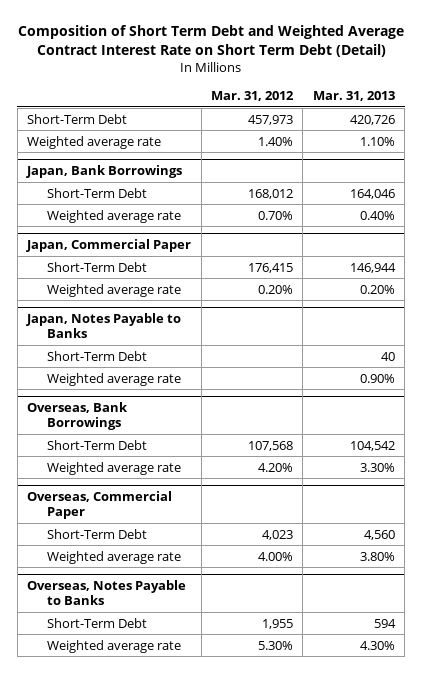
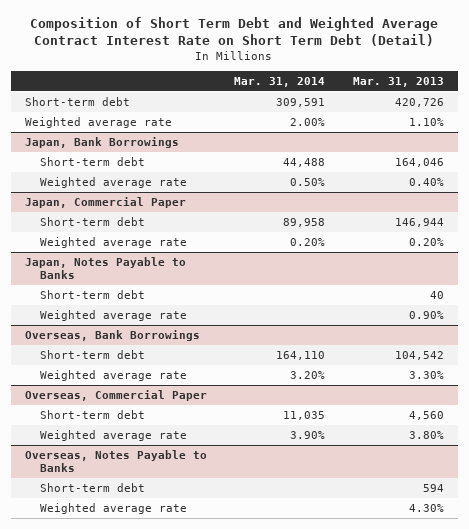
- | Mar. 31, 2012 | Mar. 31, 2013
+ | Mar. 31, 2014 | Mar. 31, 2013
- Short-Term Debt | 457,973 | 420,726
+ Short-term debt | 309,591 | 420,726
@ Japan, Bank Borrowings
- Short-Term Debt | 168,012 | 164,046
+ Short-term debt | 44,488 | 164,046
@ Japan, Commercial Paper
- Short-Term Debt | 176,415 | 146,944
+ Short-term debt | 89,958 | 146,944
@ Japan, Notes Payable to Banks
- Short-Term Debt | | 40
+ Short-term debt | | 40
@ Overseas, Bank Borrowings
- Short-Term Debt | 107,568 | 104,542
+ Short-term debt | 164,110 | 104,542
@ Overseas, Commercial Paper
- Short-Term Debt | 4,023 | 4,560
+ Short-term debt | 11,035 | 4,560
@ Overseas, Notes Payable to Banks
- Short-Term Debt | 1,955 | 594
+ Short-term debt | | 594

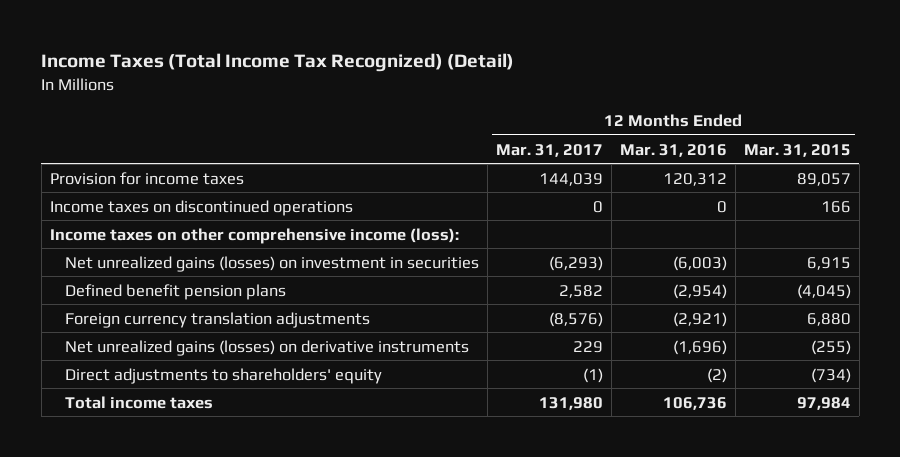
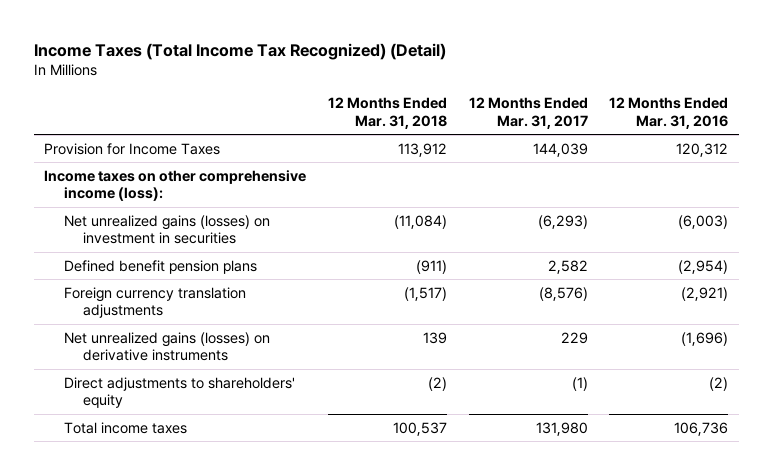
- | 12 Months Ended Mar. 31, 2017 | 12 Months Ended Mar. 31, 2016 | 12 Months Ended Mar. 31, 2015
+ | 12 Months Ended Mar. 31, 2018 | 12 Months Ended Mar. 31, 2017 | 12 Months Ended Mar. 31, 2016
- Provision for income taxes | 144,039 | 120,312 | 89,057
- Income taxes on discontinued operations | 0 | 0 | 166
+ Provision for Income Taxes | 113,912 | 144,039 | 120,312

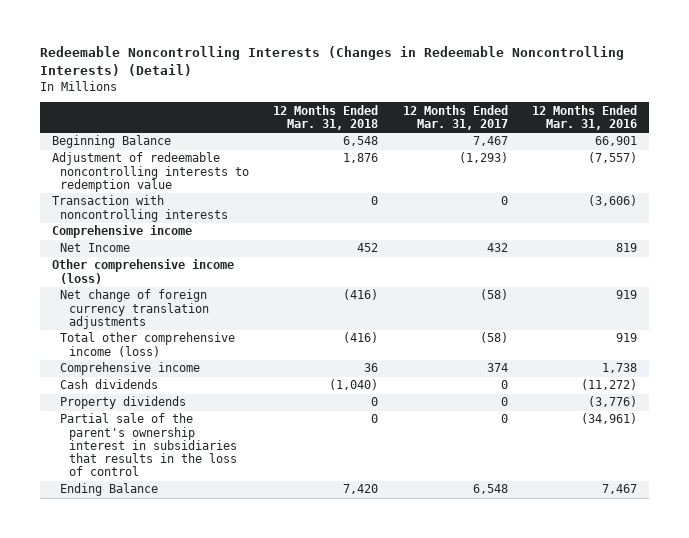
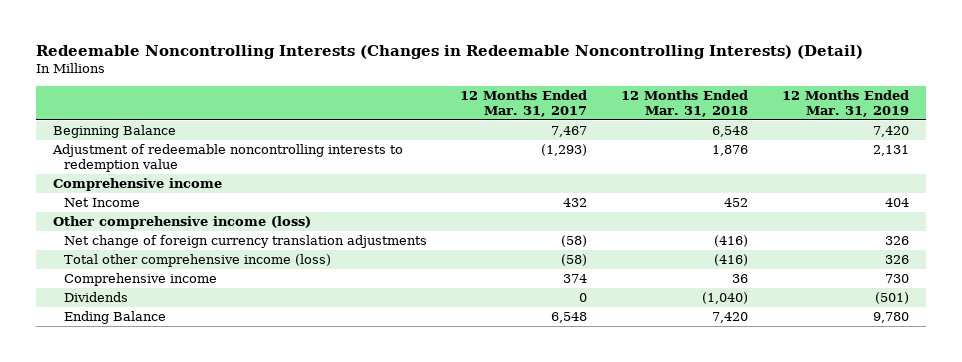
- | 12 Months Ended Mar. 31, 2018 | 12 Months Ended Mar. 31, 2017 | 12 Months Ended Mar. 31, 2016
+ | 12 Months Ended Mar. 31, 2017 | 12 Months Ended Mar. 31, 2018 | 12 Months Ended Mar. 31, 2019
- Transaction with noncontrolling interests | 0 | 0 | (3,606)
- Cash dividends | (1,040) | 0 | (11,272)
- Property dividends | 0 | 0 | (3,776)
- Partial sale of the parent's ownership interest in subsidiaries that results in the loss of control | 0 | 0 | (34,961)
+ Dividends | 0 | (1,040) | (501)

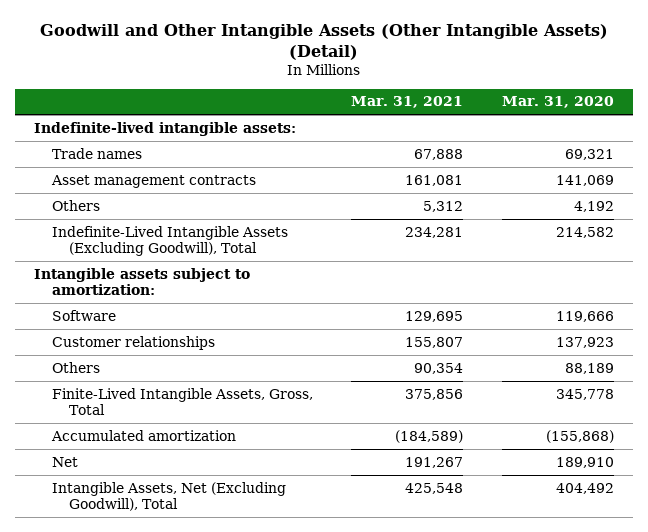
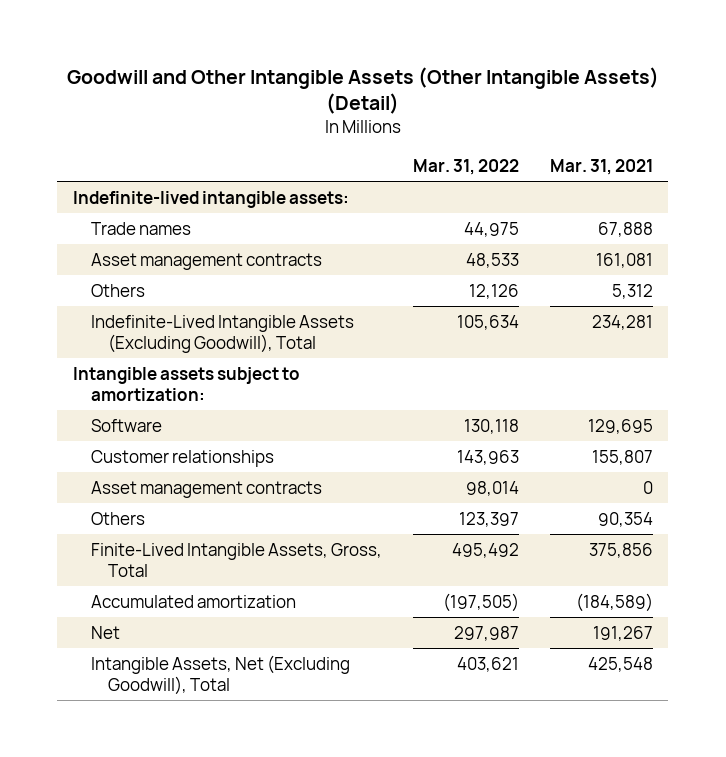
- | Mar. 31, 2021 | Mar. 31, 2020
+ | Mar. 31, 2022 | Mar. 31, 2021
+ Asset management contracts | 98,014 | 0

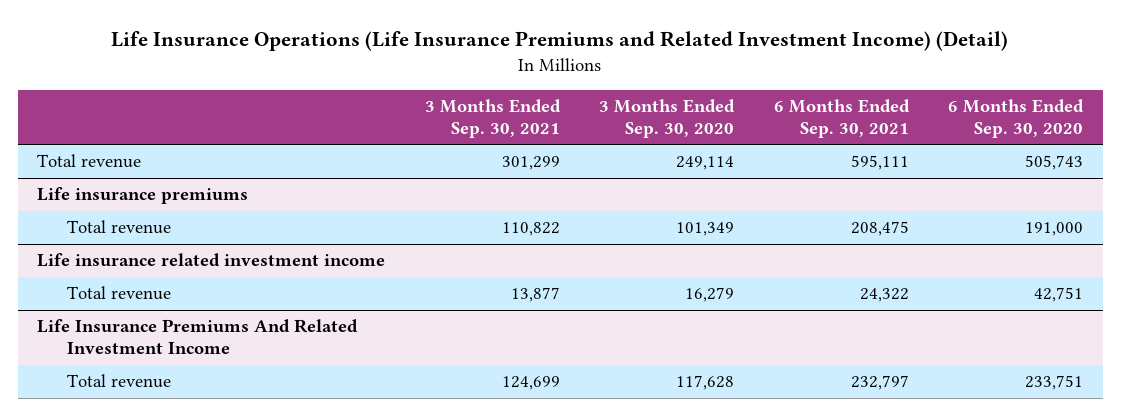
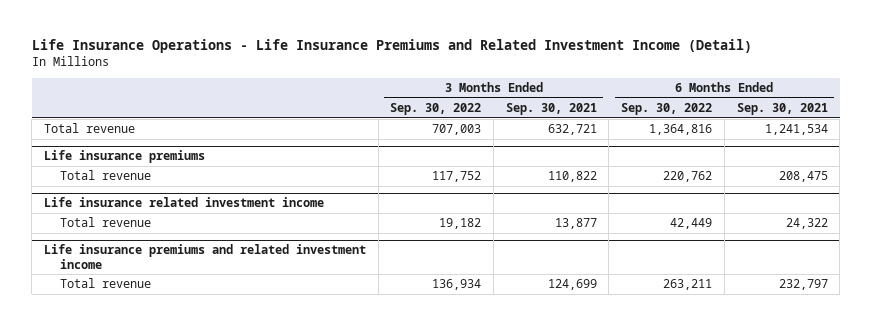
- Life Insurance Operations (Life Insurance Premiums and Related Investment Income) (Detail)
+ Life Insurance Operations - Life Insurance Premiums and Related Investment Income (Detail)
- | 3 Months Ended Sep. 30, 2021 | 3 Months Ended Sep. 30, 2020 | 6 Months Ended Sep. 30, 2021 | 6 Months Ended Sep. 30, 2020
+ | 3 Months Ended Sep. 30, 2022 | 3 Months Ended Sep. 30, 2021 | 6 Months Ended Sep. 30, 2022 | 6 Months Ended Sep. 30, 2021
- Total revenue | 301,299 | 249,114 | 595,111 | 505,743
+ Total revenue | 707,003 | 632,721 | 1,364,816 | 1,241,534
- Life Insurance Premiums And Related Investment Income
+ Life insurance premiums and related investment income

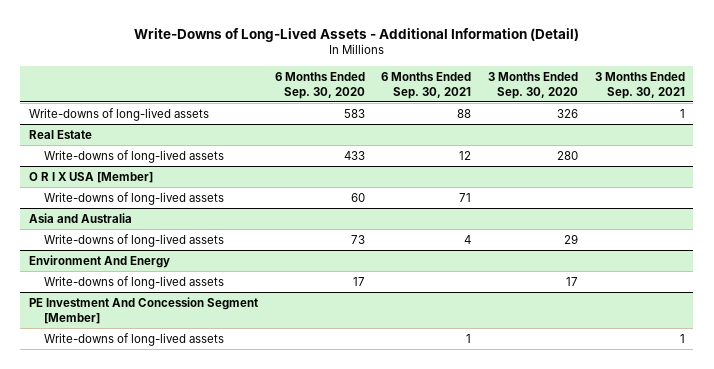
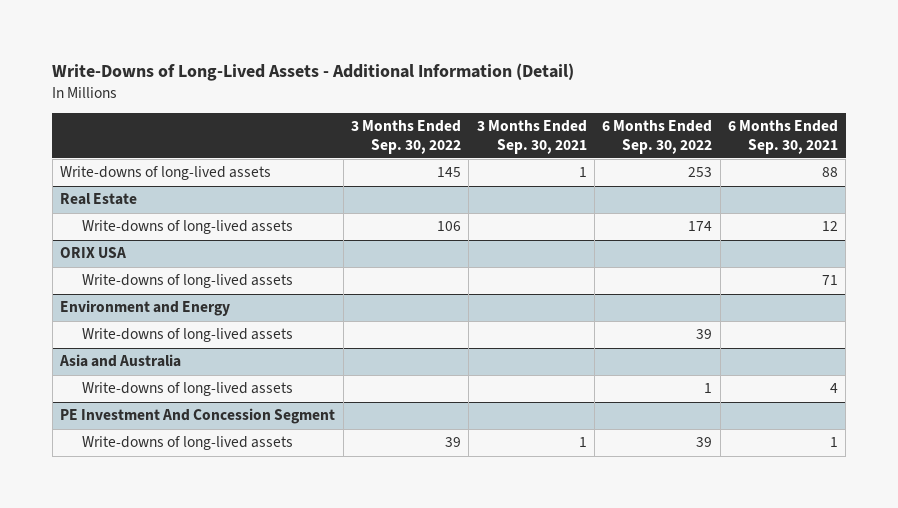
- | 6 Months Ended Sep. 30, 2020 | 6 Months Ended Sep. 30, 2021 | 3 Months Ended Sep. 30, 2020 | 3 Months Ended Sep. 30, 2021
+ | 3 Months Ended Sep. 30, 2022 | 3 Months Ended Sep. 30, 2021 | 6 Months Ended Sep. 30, 2022 | 6 Months Ended Sep. 30, 2021
- O R I X USA [Member]
+ ORIX USA
+ Environment and Energy
+ Write-downs of long-lived assets | | | 39 |
- Environment And Energy
- Write-downs of long-lived assets | 17 | | 17 |
- PE Investment And Concession Segment [Member]
+ PE Investment And Concession Segment

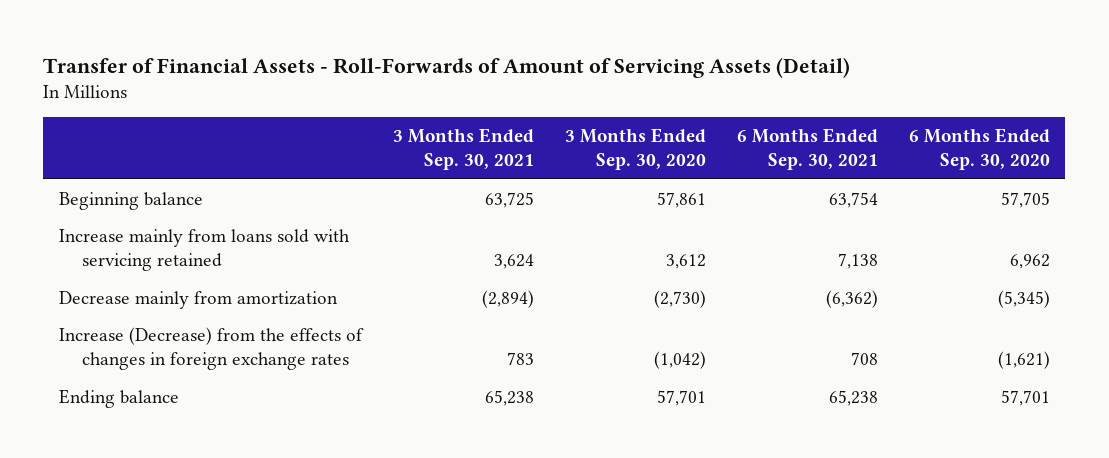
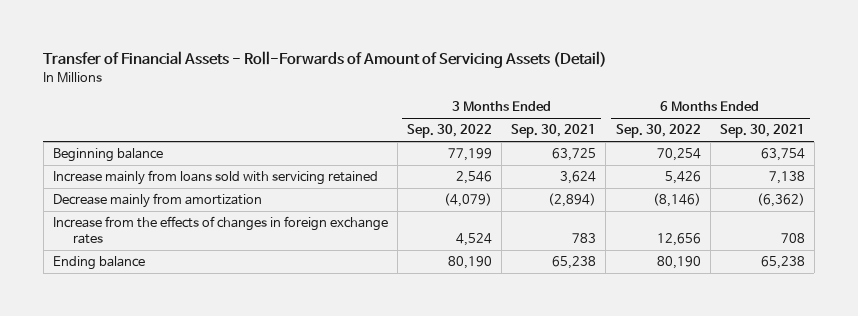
- | 3 Months Ended Sep. 30, 2021 | 3 Months Ended Sep. 30, 2020 | 6 Months Ended Sep. 30, 2021 | 6 Months Ended Sep. 30, 2020
+ | 3 Months Ended Sep. 30, 2022 | 3 Months Ended Sep. 30, 2021 | 6 Months Ended Sep. 30, 2022 | 6 Months Ended Sep. 30, 2021
- Increase (Decrease) from the effects of changes in foreign exchange rates | 783 | (1,042) | 708 | (1,621)
+ Increase from the effects of changes in foreign exchange rates | 4,524 | 783 | 12,656 | 708

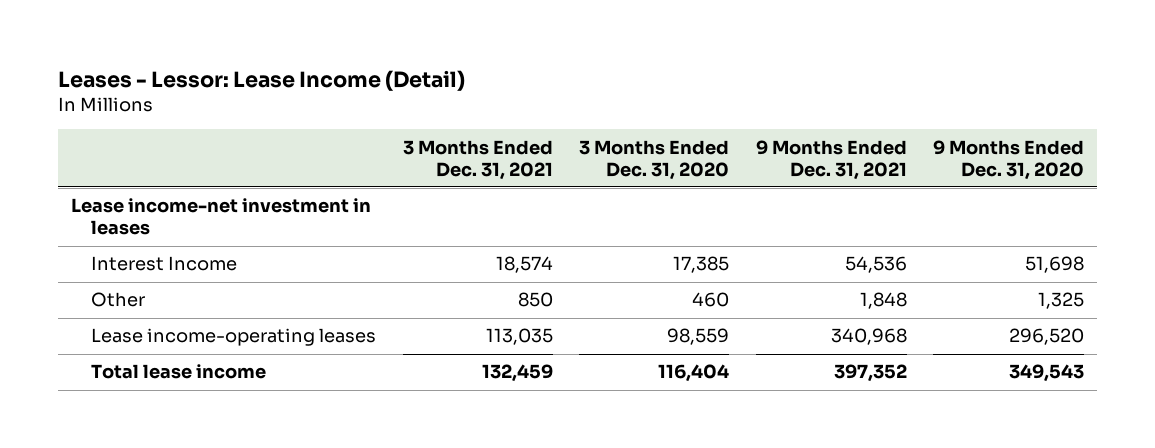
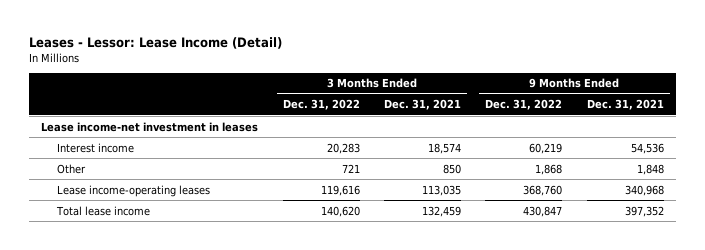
- | 3 Months Ended Dec. 31, 2021 | 3 Months Ended Dec. 31, 2020 | 9 Months Ended Dec. 31, 2021 | 9 Months Ended Dec. 31, 2020
+ | 3 Months Ended Dec. 31, 2022 | 3 Months Ended Dec. 31, 2021 | 9 Months Ended Dec. 31, 2022 | 9 Months Ended Dec. 31, 2021
- Interest Income | 18,574 | 17,385 | 54,536 | 51,698
+ Interest income | 20,283 | 18,574 | 60,219 | 54,536

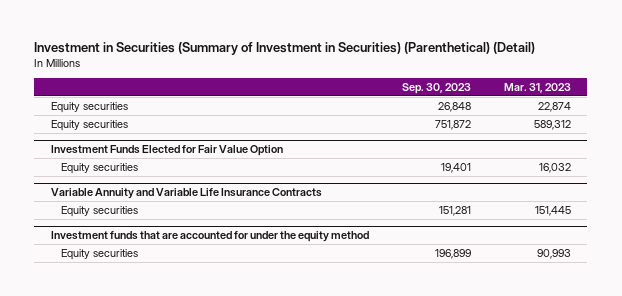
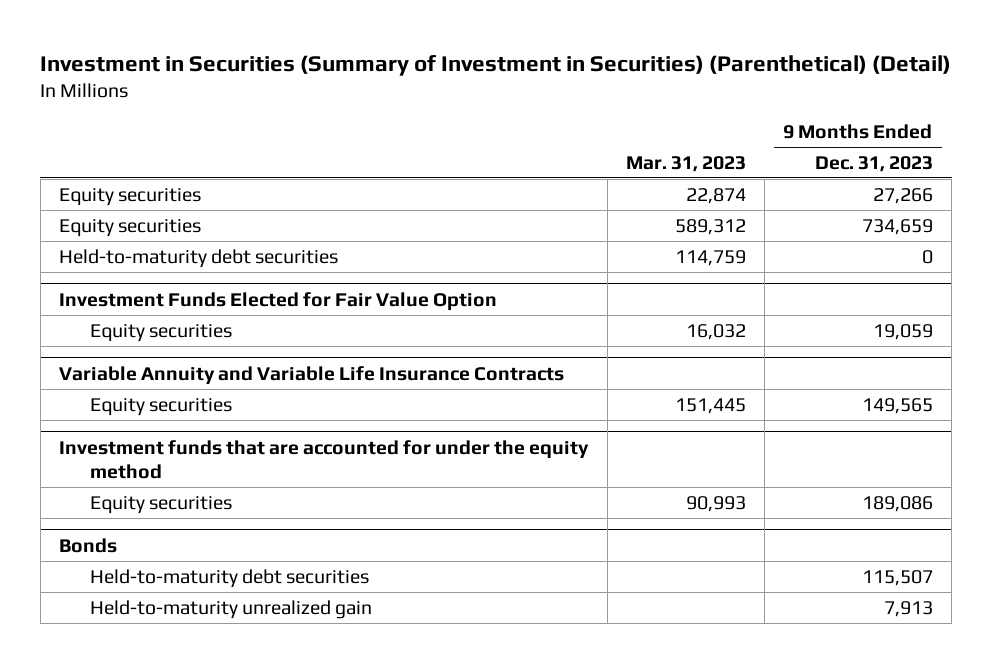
- | Sep. 30, 2023 | Mar. 31, 2023
+ | Mar. 31, 2023 | 9 Months Ended Dec. 31, 2023
+ Held-to-maturity debt securities | 114,759 | 0
+ Bonds
+ Held-to-maturity debt securities | | 115,507
+ Held-to-maturity unrealized gain | | 7,913

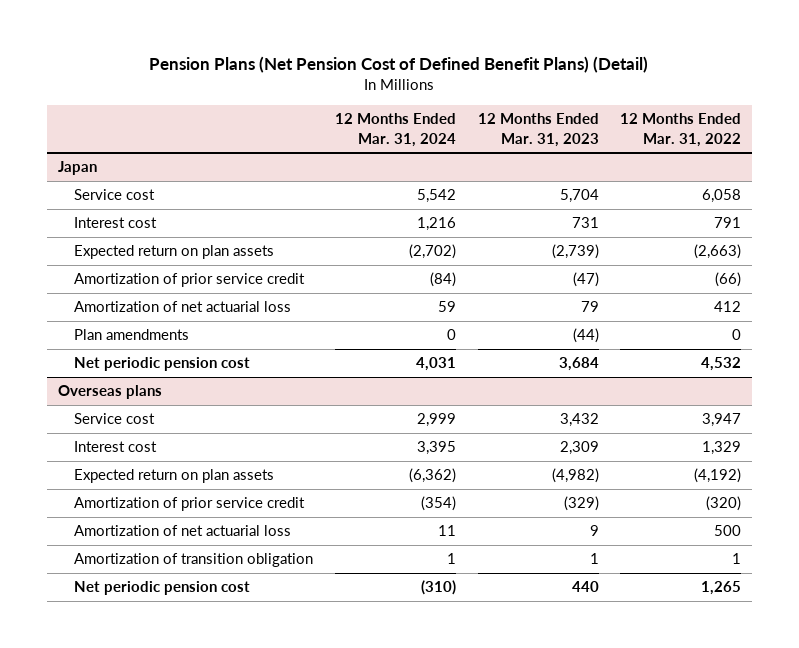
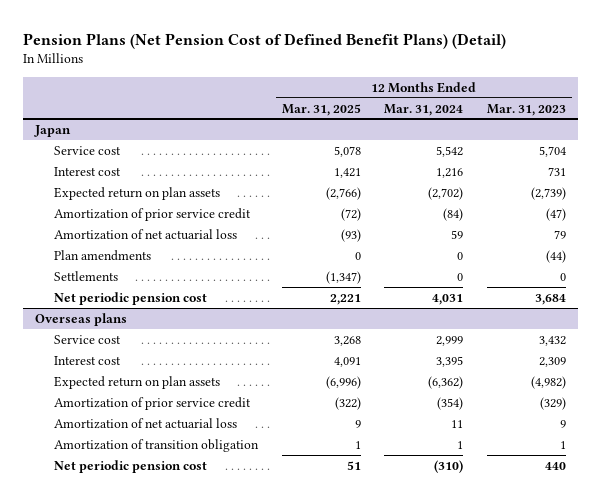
- | 12 Months Ended Mar. 31, 2024 | 12 Months Ended Mar. 31, 2023 | 12 Months Ended Mar. 31, 2022
+ | 12 Months Ended Mar. 31, 2025 | 12 Months Ended Mar. 31, 2024 | 12 Months Ended Mar. 31, 2023
@ Japan
+ Settlements | (1,347) | 0 | 0

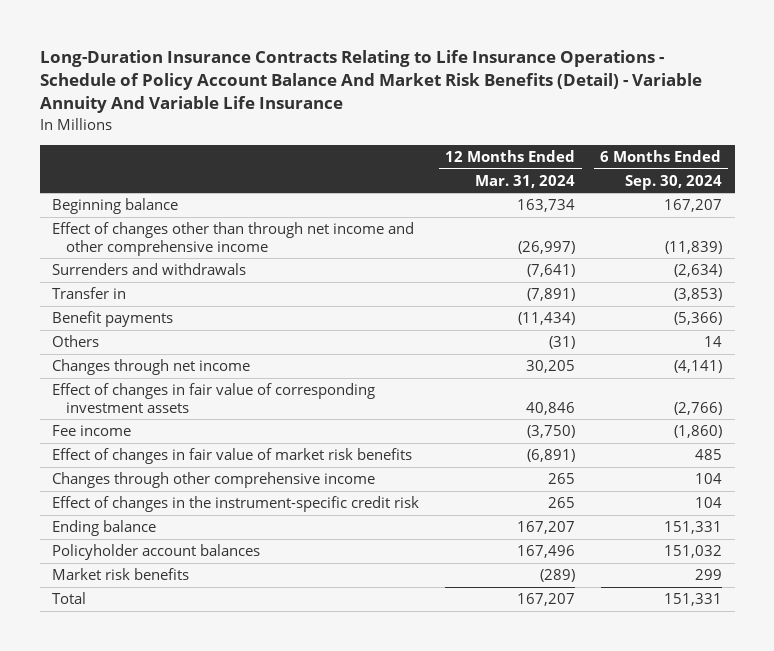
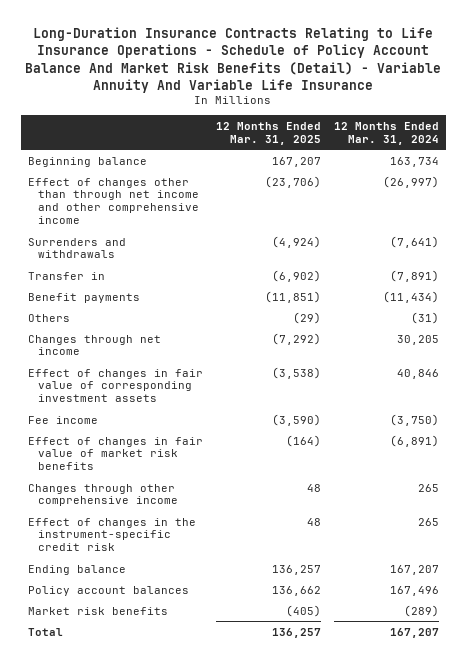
- | 12 Months Ended Mar. 31, 2024 | 6 Months Ended Sep. 30, 2024
+ | 12 Months Ended Mar. 31, 2025 | 12 Months Ended Mar. 31, 2024
- Policyholder account balances | 167,496 | 151,032
+ Policy account balances | 136,662 | 167,496

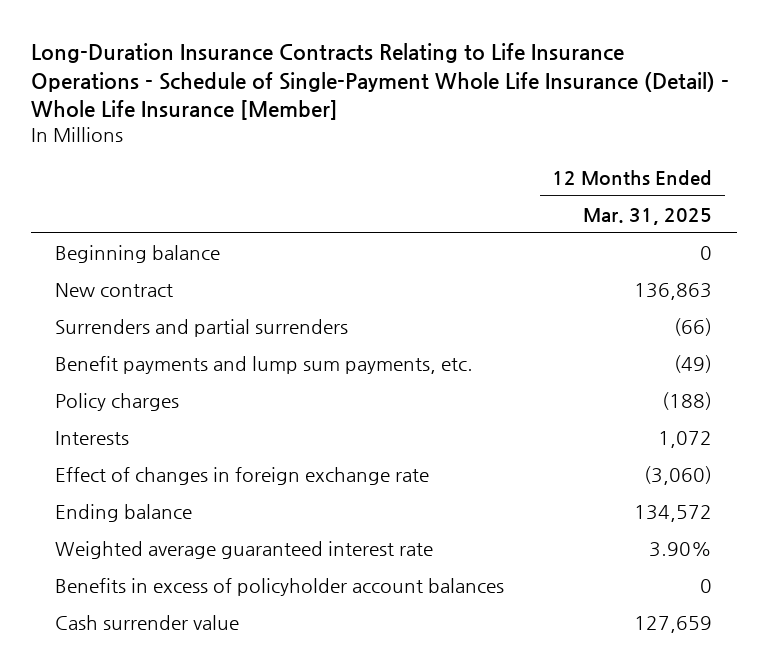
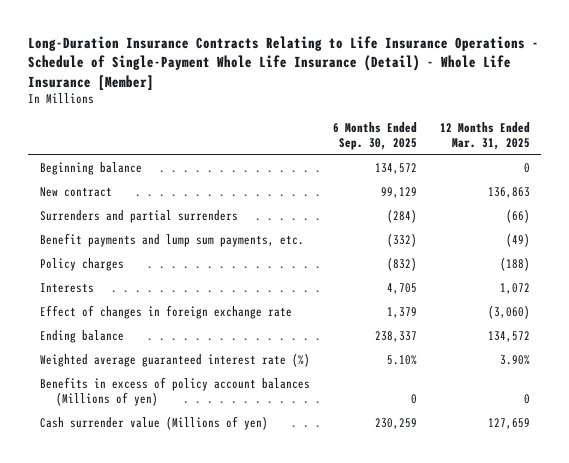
- | 12 Months Ended Mar. 31, 2025
+ | 6 Months Ended Sep. 30, 2025 | 12 Months Ended Mar. 31, 2025
- Weighted average guaranteed interest rate | 3.90%
- Benefits in excess of policyholder account balances | 0
- Cash surrender value | 127,659
+ Weighted average guaranteed interest rate (%) | 5.10% | 3.90%
+ Benefits in excess of policy account balances (Millions of yen) | 0 | 0
+ Cash surrender value (Millions of yen) | 230,259 | 127,659

